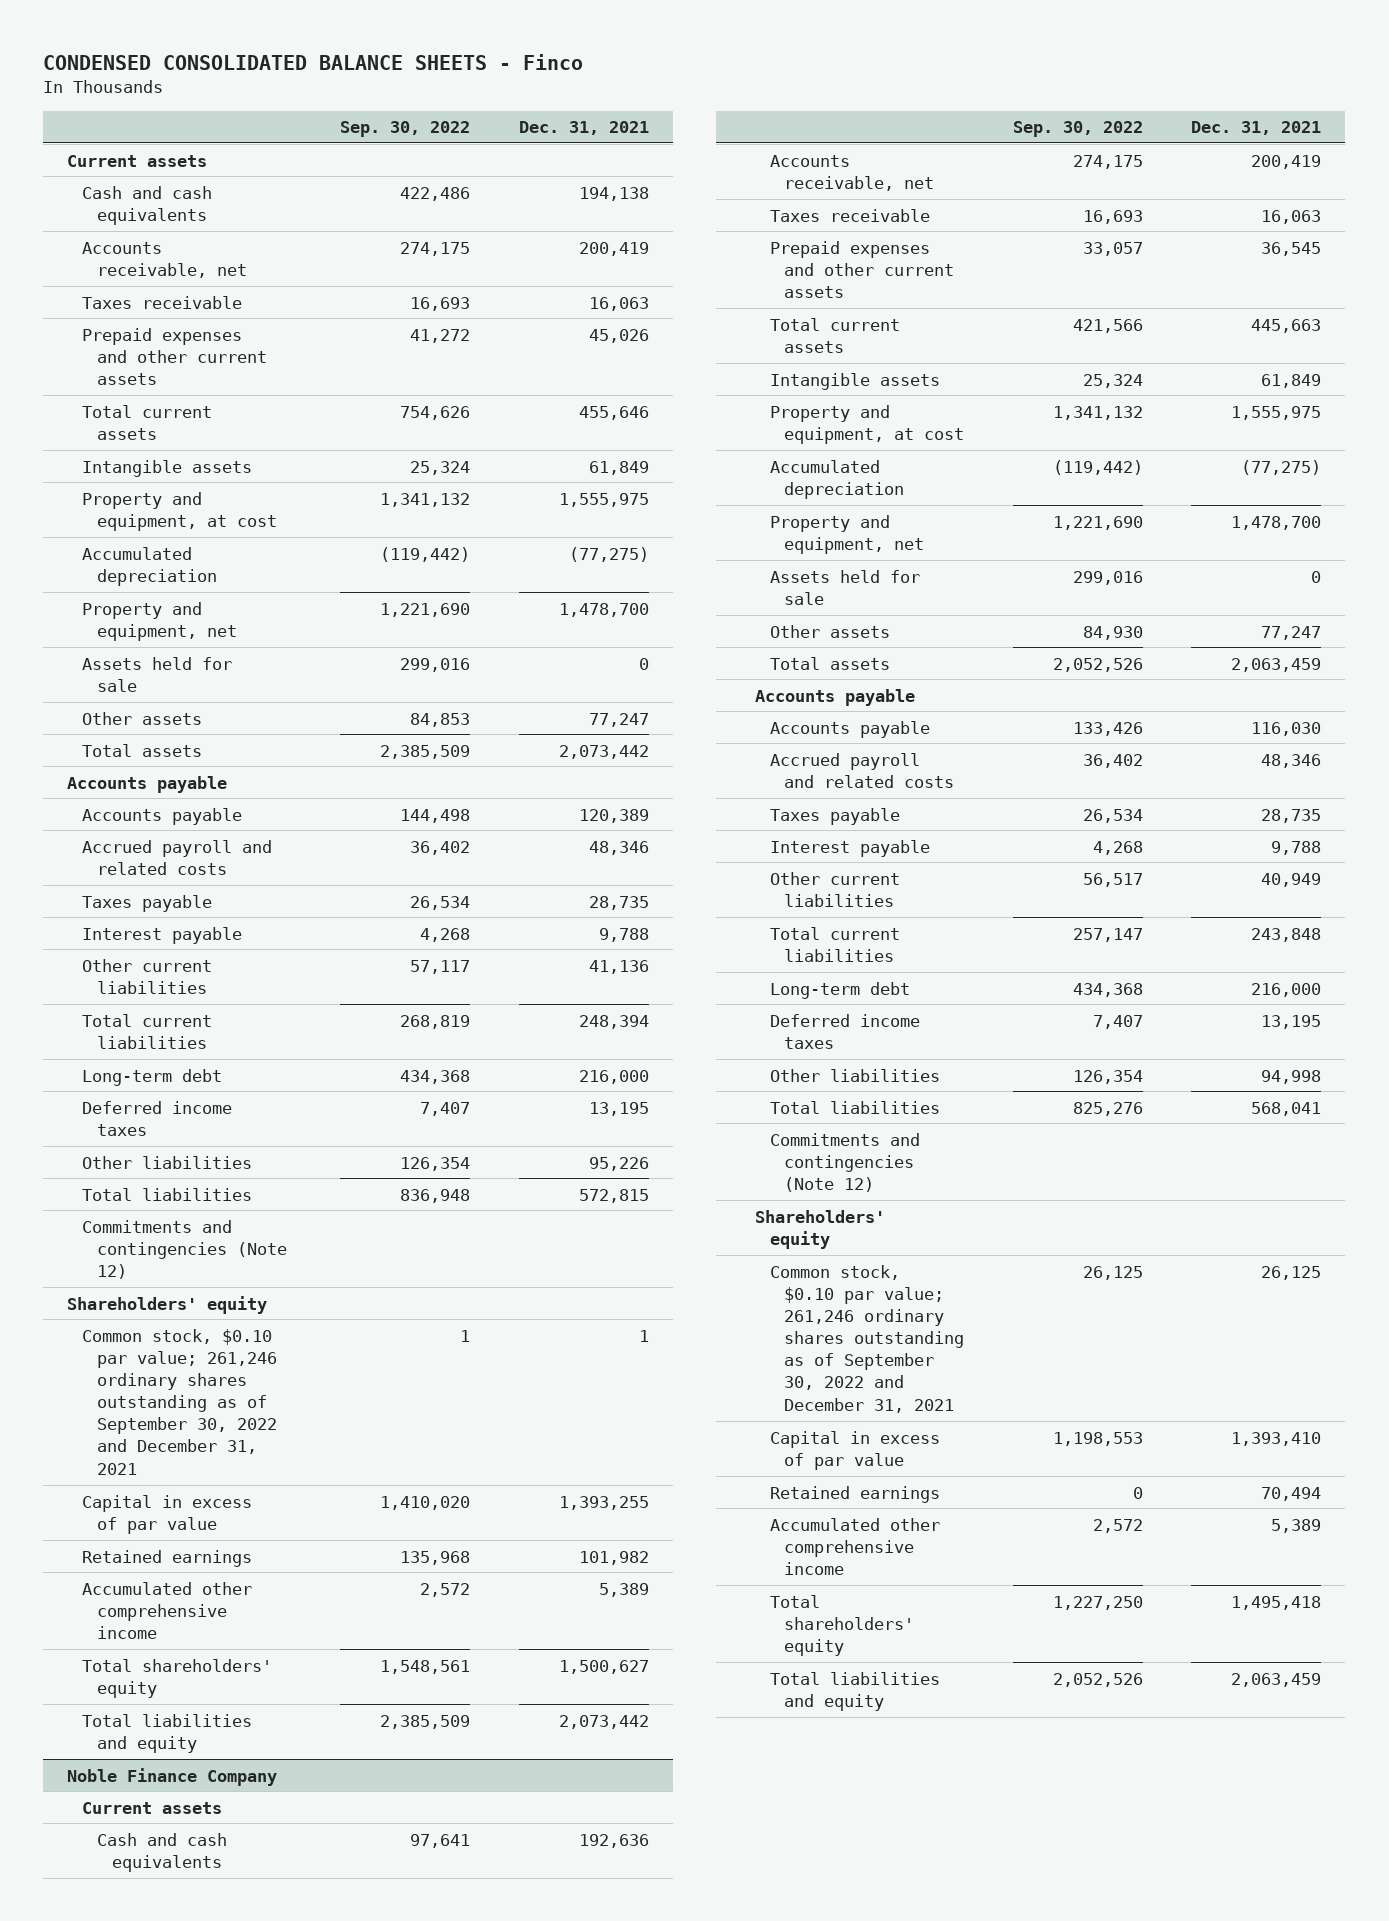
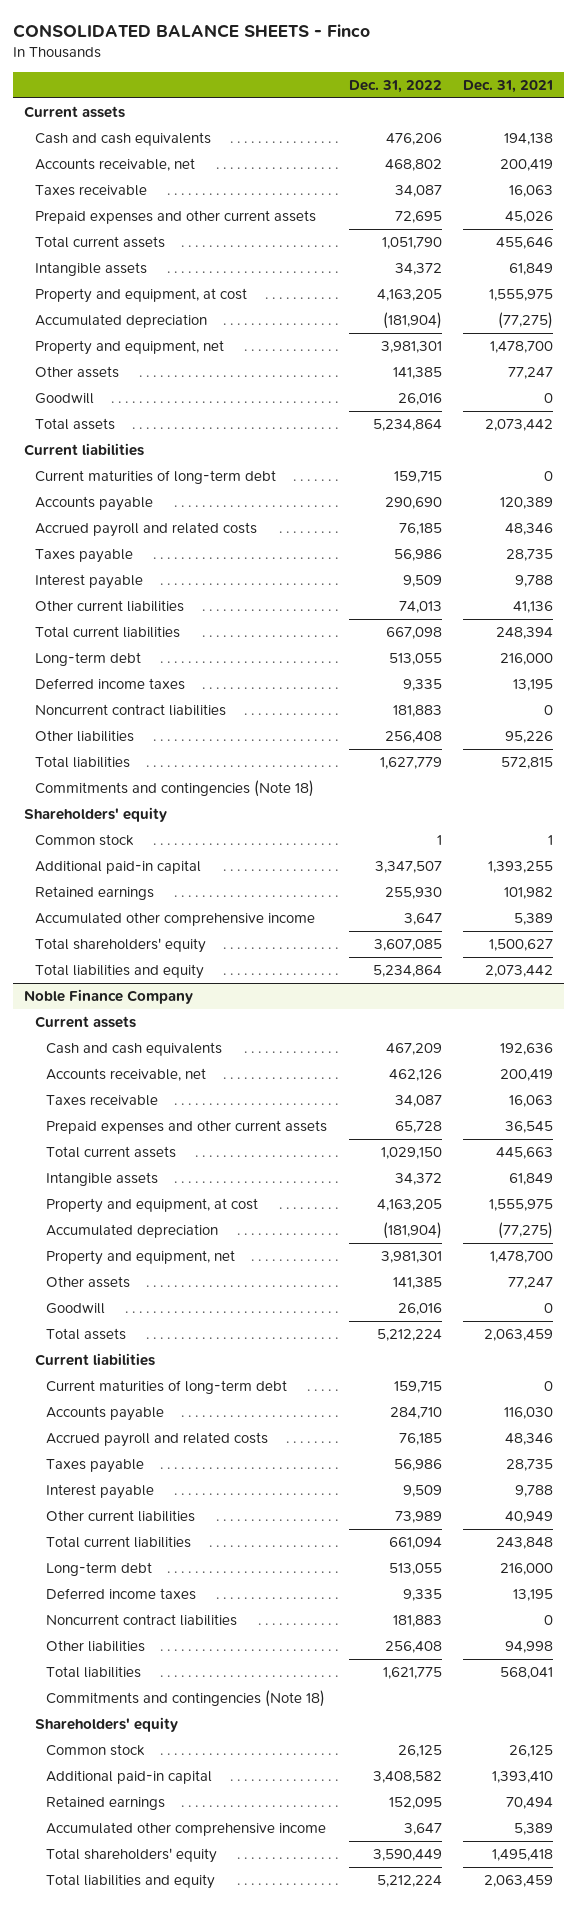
- CONDENSED CONSOLIDATED BALANCE SHEETS - Finco
+ CONSOLIDATED BALANCE SHEETS - Finco
- | Sep. 30, 2022 | Dec. 31, 2021
+ | Dec. 31, 2022 | Dec. 31, 2021
- Assets held for sale | 299,016 | 0
+ Goodwill | 26,016 | 0
- Accounts payable
+ Current liabilities
+ Current maturities of long-term debt | 159,715 | 0
+ Noncurrent contract liabilities | 181,883 | 0
- Commitments and contingencies (Note 12)
+ Commitments and contingencies (Note 18)
- Common stock, $0.10 par value; 261,246 ordinary shares outstanding as of September 30, 2022 and December 31, 2021 | 1 | 1
- Capital in excess of par value | 1,410,020 | 1,393,255
+ Common stock | 1 | 1
+ Additional paid-in capital | 3,347,507 | 1,393,255
@ Noble Finance Company
- Assets held for sale | 299,016 | 0
+ Goodwill | 26,016 | 0
- Accounts payable
+ Current liabilities
+ Current maturities of long-term debt | 159,715 | 0
+ Noncurrent contract liabilities | 181,883 | 0
- Commitments and contingencies (Note 12)
+ Commitments and contingencies (Note 18)
- Common stock, $0.10 par value; 261,246 ordinary shares outstanding as of September 30, 2022 and December 31, 2021 | 26,125 | 26,125
- Capital in excess of par value | 1,198,553 | 1,393,410
+ Common stock | 26,125 | 26,125
+ Additional paid-in capital | 3,408,582 | 1,393,410

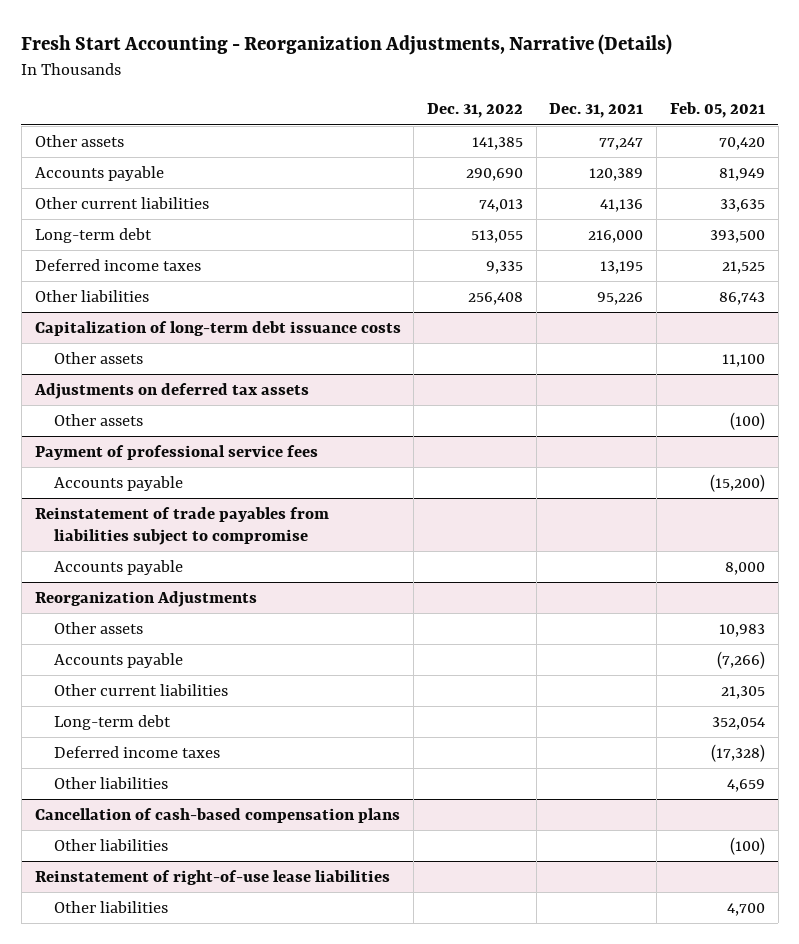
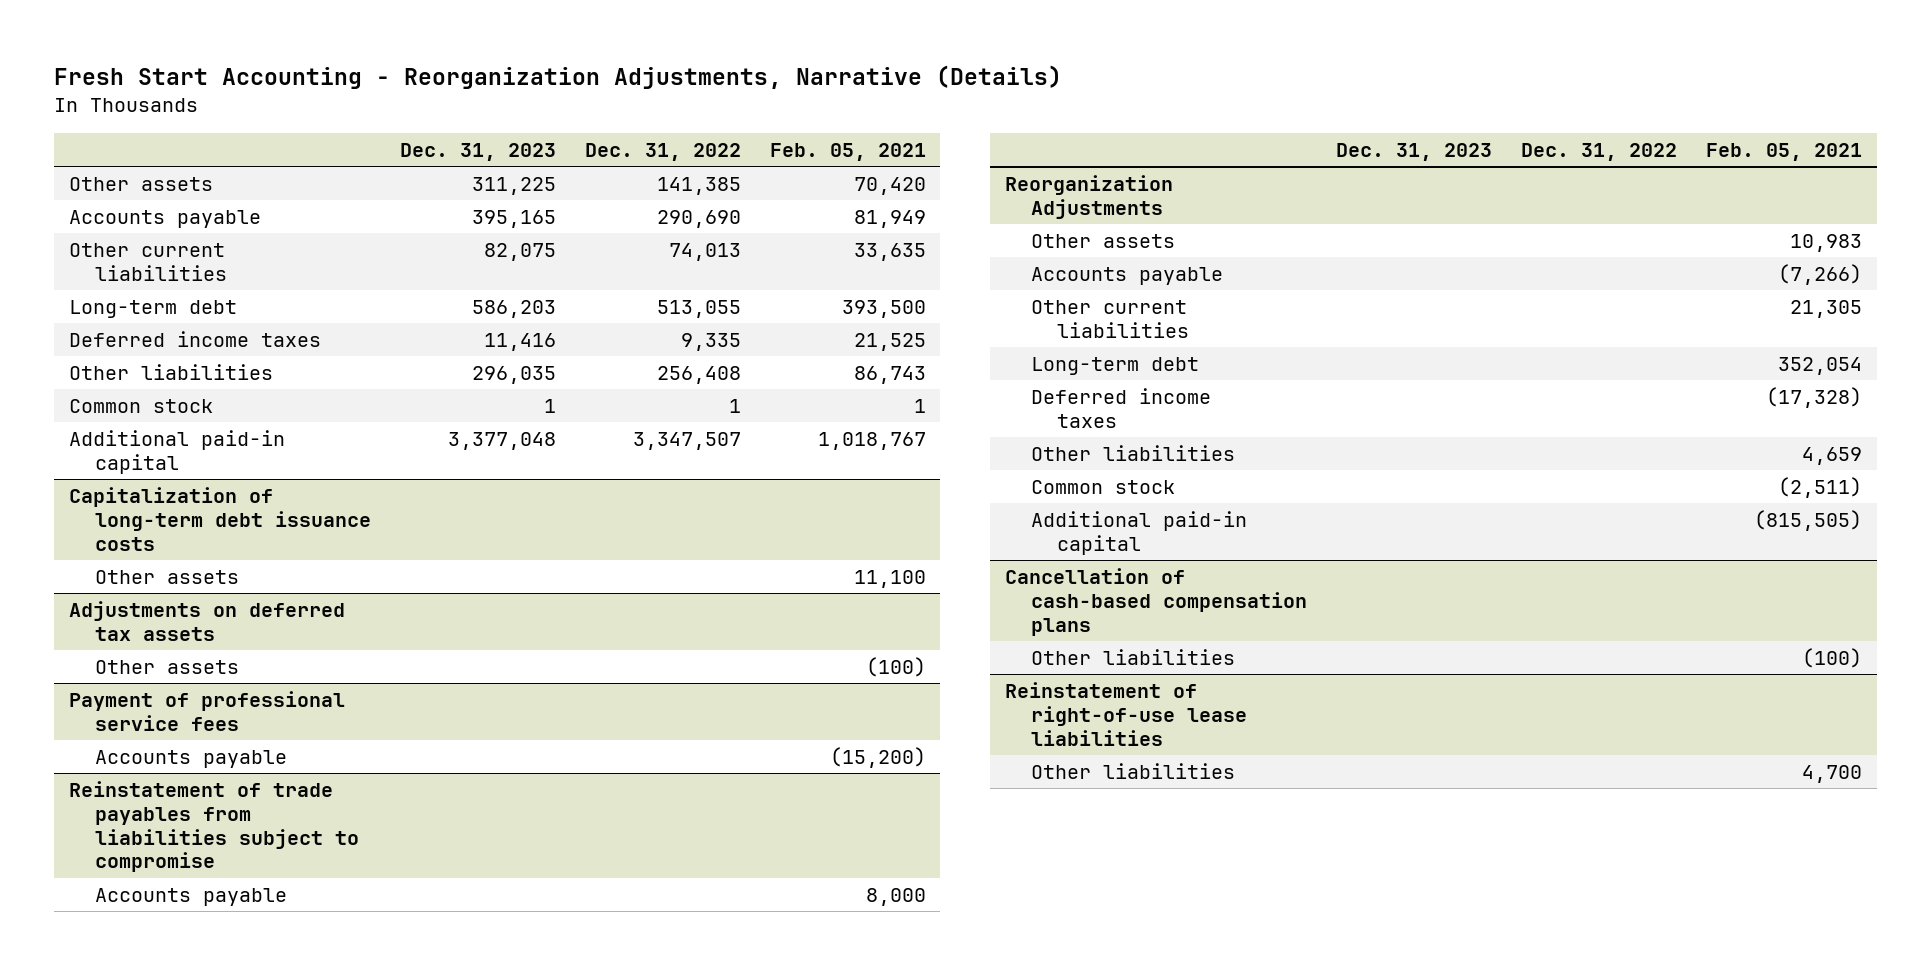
- | Dec. 31, 2022 | Dec. 31, 2021 | Feb. 05, 2021
+ | Dec. 31, 2023 | Dec. 31, 2022 | Feb. 05, 2021
+ Common stock | 1 | 1 | 1
+ Additional paid-in capital | 3,377,048 | 3,347,507 | 1,018,767
@ Reorganization Adjustments
+ Common stock | | | (2,511)
+ Additional paid-in capital | | | (815,505)

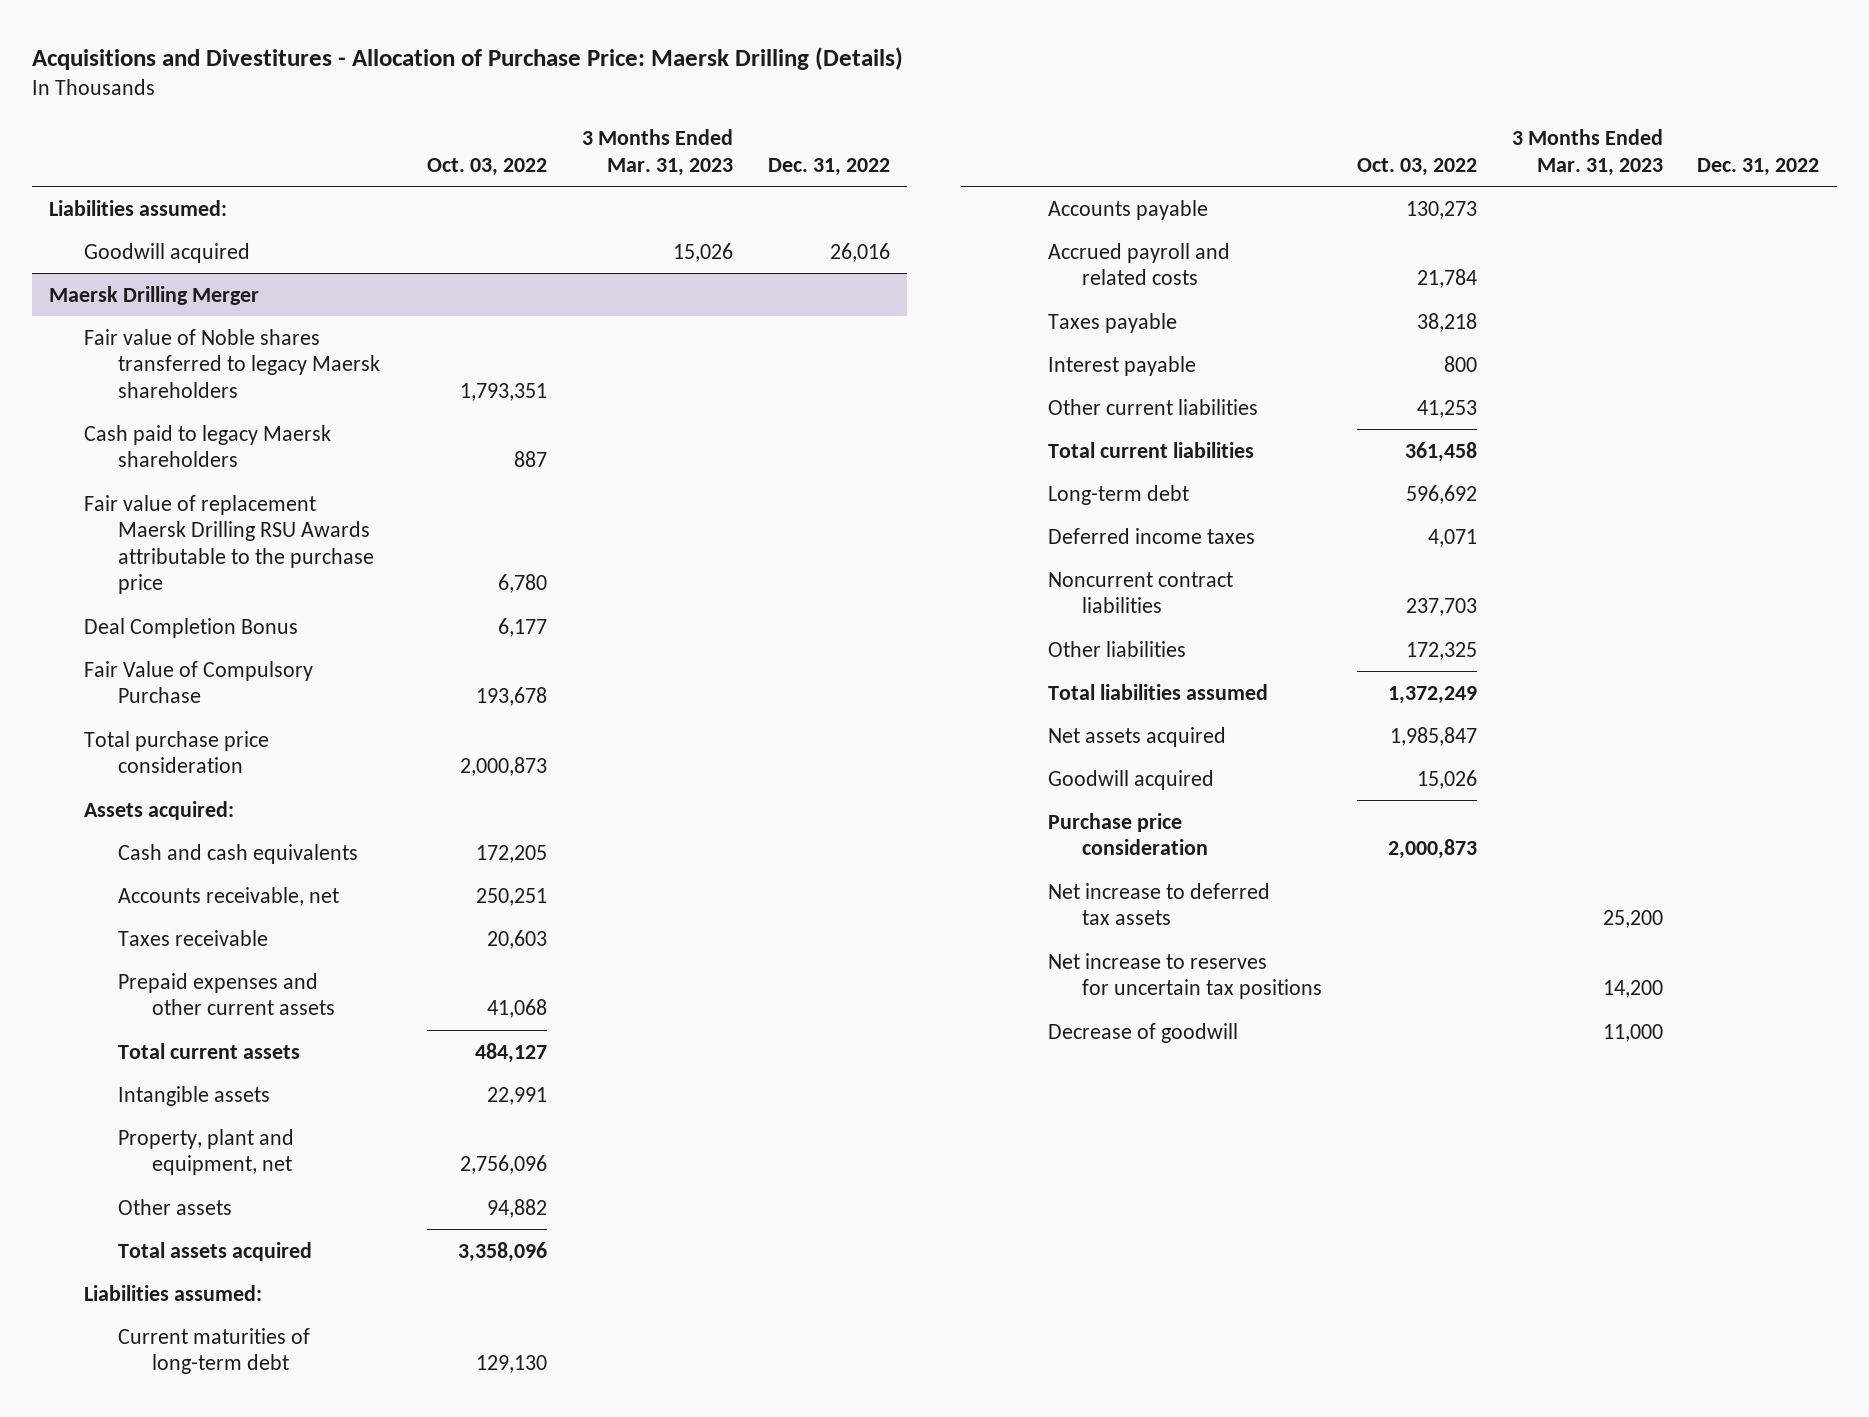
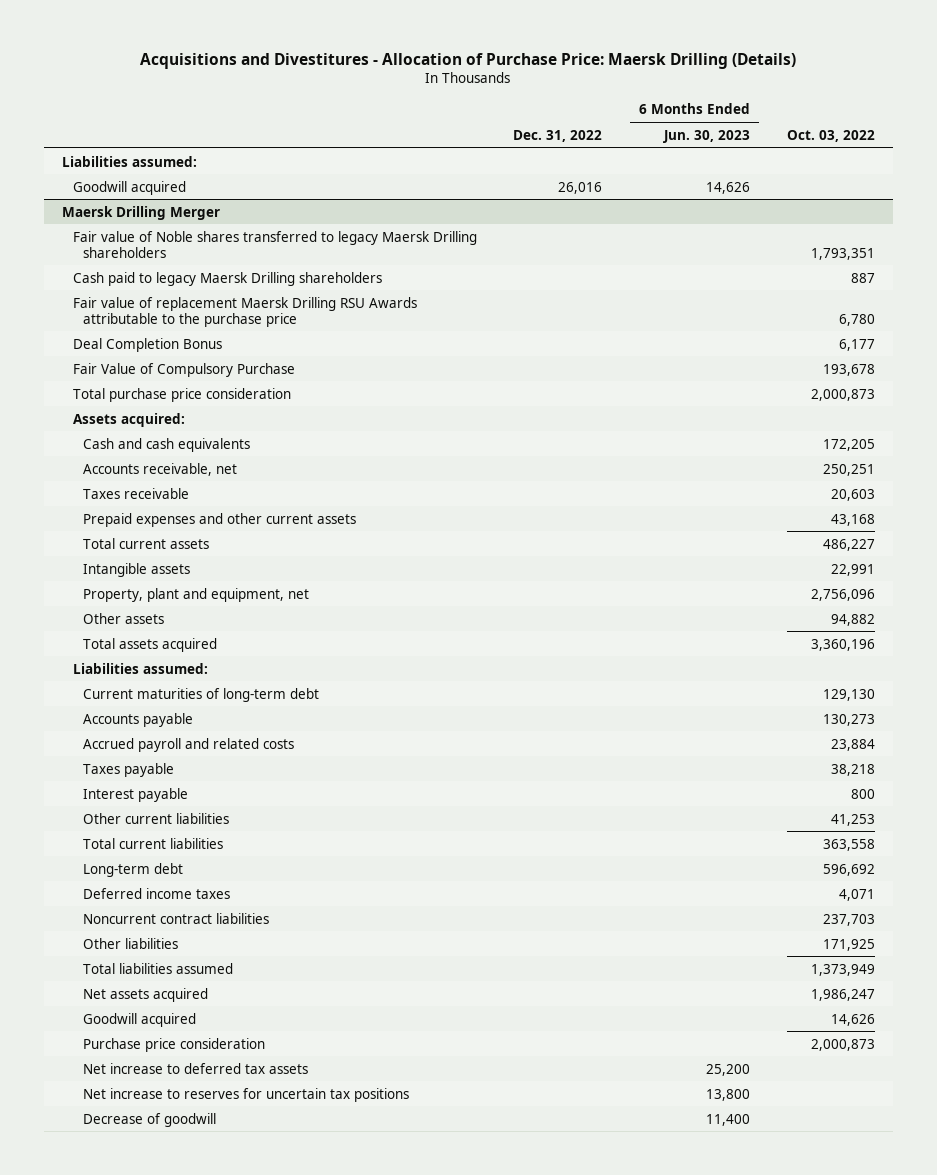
- | Oct. 03, 2022 | 3 Months Ended Mar. 31, 2023 | Dec. 31, 2022
+ | Dec. 31, 2022 | 6 Months Ended Jun. 30, 2023 | Oct. 03, 2022
@ Maersk Drilling Merger
- Fair value of Noble shares transferred to legacy Maersk shareholders | 1,793,351 | |
- Cash paid to legacy Maersk shareholders | 887 | |
+ Fair value of Noble shares transferred to legacy Maersk Drilling shareholders | | | 1,793,351
+ Cash paid to legacy Maersk Drilling shareholders | | | 887
- Prepaid expenses and other current assets | 41,068 | |
- Total current assets | 484,127 | |
+ Prepaid expenses and other current assets | | | 43,168
+ Total current assets | | | 486,227
- Total assets acquired | 3,358,096 | |
+ Total assets acquired | | | 3,360,196
- Accrued payroll and related costs | 21,784 | |
+ Accrued payroll and related costs | | | 23,884
- Total current liabilities | 361,458 | |
+ Total current liabilities | | | 363,558
- Other liabilities | 172,325 | |
- Total liabilities assumed | 1,372,249 | |
- Net assets acquired | 1,985,847 | |
- Goodwill acquired | 15,026 | |
+ Other liabilities | | | 171,925
+ Total liabilities assumed | | | 1,373,949
+ Net assets acquired | | | 1,986,247
+ Goodwill acquired | | | 14,626

